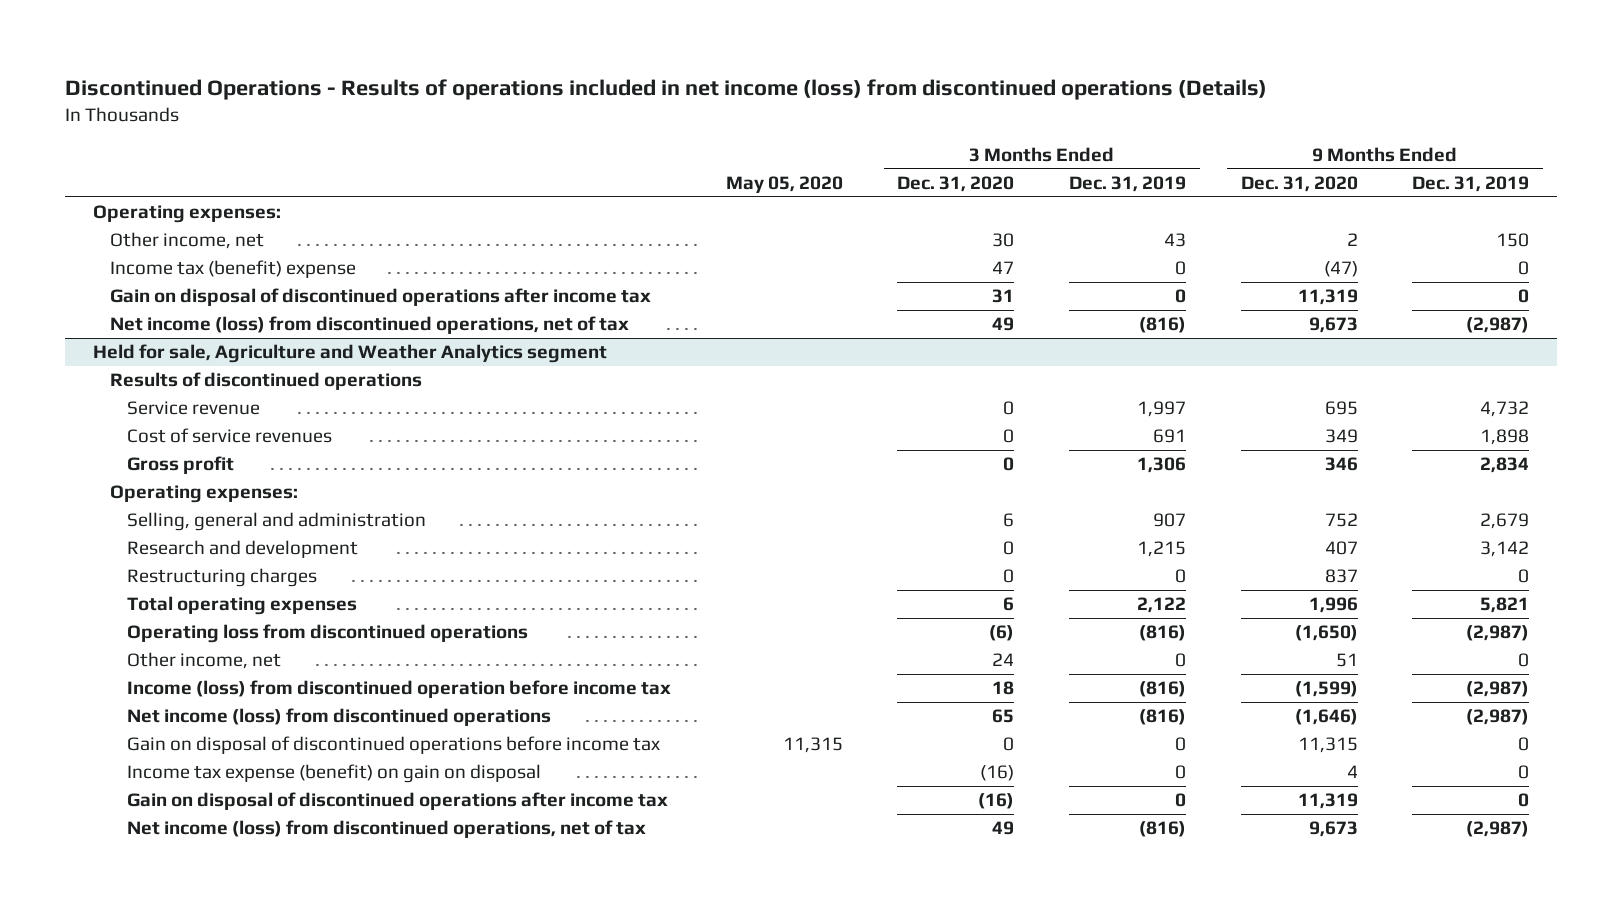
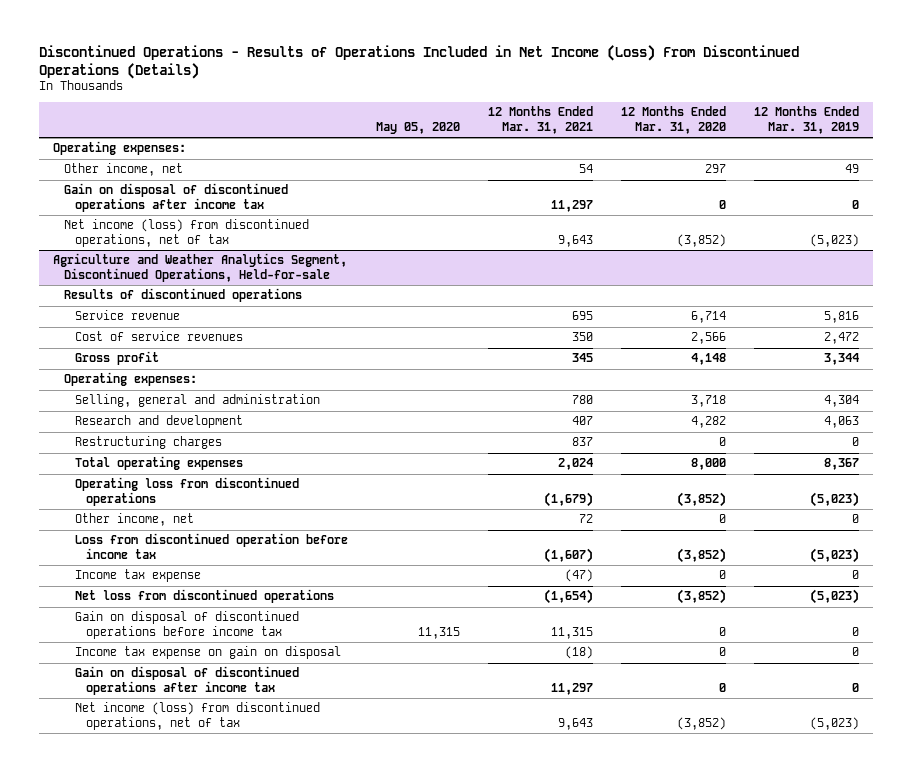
- Discontinued Operations - Results of operations included in net income (loss) from discontinued operations (Details)
+ Discontinued Operations - Results of Operations Included in Net Income (Loss) From Discontinued Operations (Details)
- | May 05, 2020 | 3 Months Ended Dec. 31, 2020 | 3 Months Ended Dec. 31, 2019 | 9 Months Ended Dec. 31, 2020 | 9 Months Ended Dec. 31, 2019
+ | May 05, 2020 | 12 Months Ended Mar. 31, 2021 | 12 Months Ended Mar. 31, 2020 | 12 Months Ended Mar. 31, 2019
- Income tax (benefit) expense | | 47 | 0 | (47) | 0
- Held for sale, Agriculture and Weather Analytics segment
+ Agriculture and Weather Analytics Segment, Discontinued Operations, Held-for-sale
- Income (loss) from discontinued operation before income tax | | 18 | (816) | (1,599) | (2,987)
- Net income (loss) from discontinued operations | | 65 | (816) | (1,646) | (2,987)
+ Loss from discontinued operation before income tax | | (1,607) | (3,852) | (5,023)
+ Income tax expense | | (47) | 0 | 0
+ Net loss from discontinued operations | | (1,654) | (3,852) | (5,023)
- Income tax expense (benefit) on gain on disposal | | (16) | 0 | 4 | 0
+ Income tax expense on gain on disposal | | (18) | 0 | 0

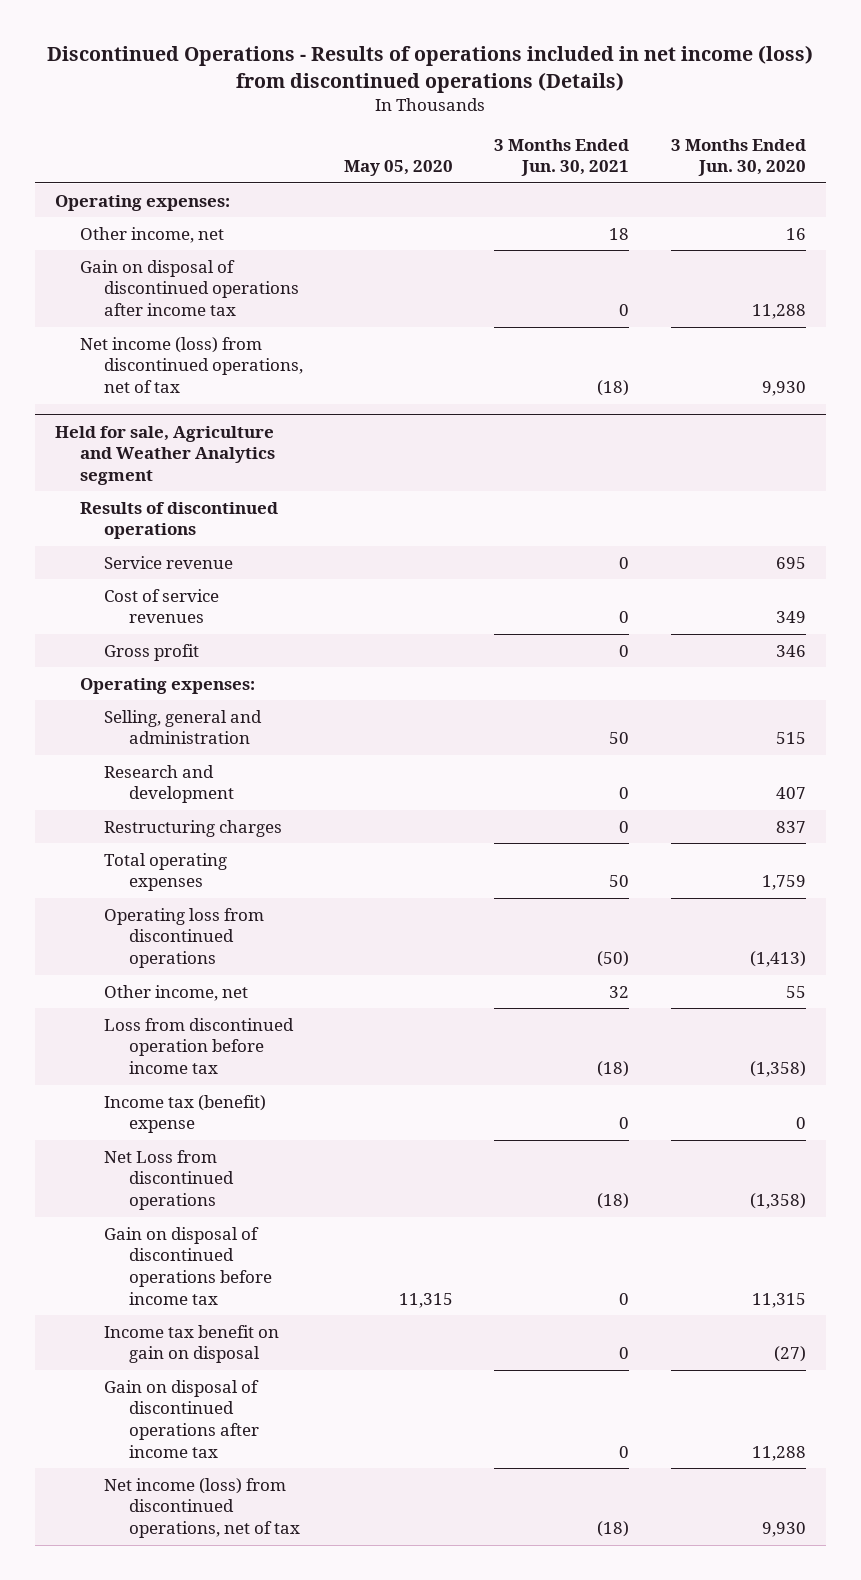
- Discontinued Operations - Results of Operations Included in Net Income (Loss) From Discontinued Operations (Details)
+ Discontinued Operations - Results of operations included in net income (loss) from discontinued operations (Details)
- | May 05, 2020 | 12 Months Ended Mar. 31, 2021 | 12 Months Ended Mar. 31, 2020 | 12 Months Ended Mar. 31, 2019
+ | May 05, 2020 | 3 Months Ended Jun. 30, 2021 | 3 Months Ended Jun. 30, 2020
- Agriculture and Weather Analytics Segment, Discontinued Operations, Held-for-sale
+ Held for sale, Agriculture and Weather Analytics segment
- Income tax expense | | (47) | 0 | 0
- Net loss from discontinued operations | | (1,654) | (3,852) | (5,023)
+ Income tax (benefit) expense | | 0 | 0
+ Net Loss from discontinued operations | | (18) | (1,358)
- Income tax expense on gain on disposal | | (18) | 0 | 0
+ Income tax benefit on gain on disposal | | 0 | (27)

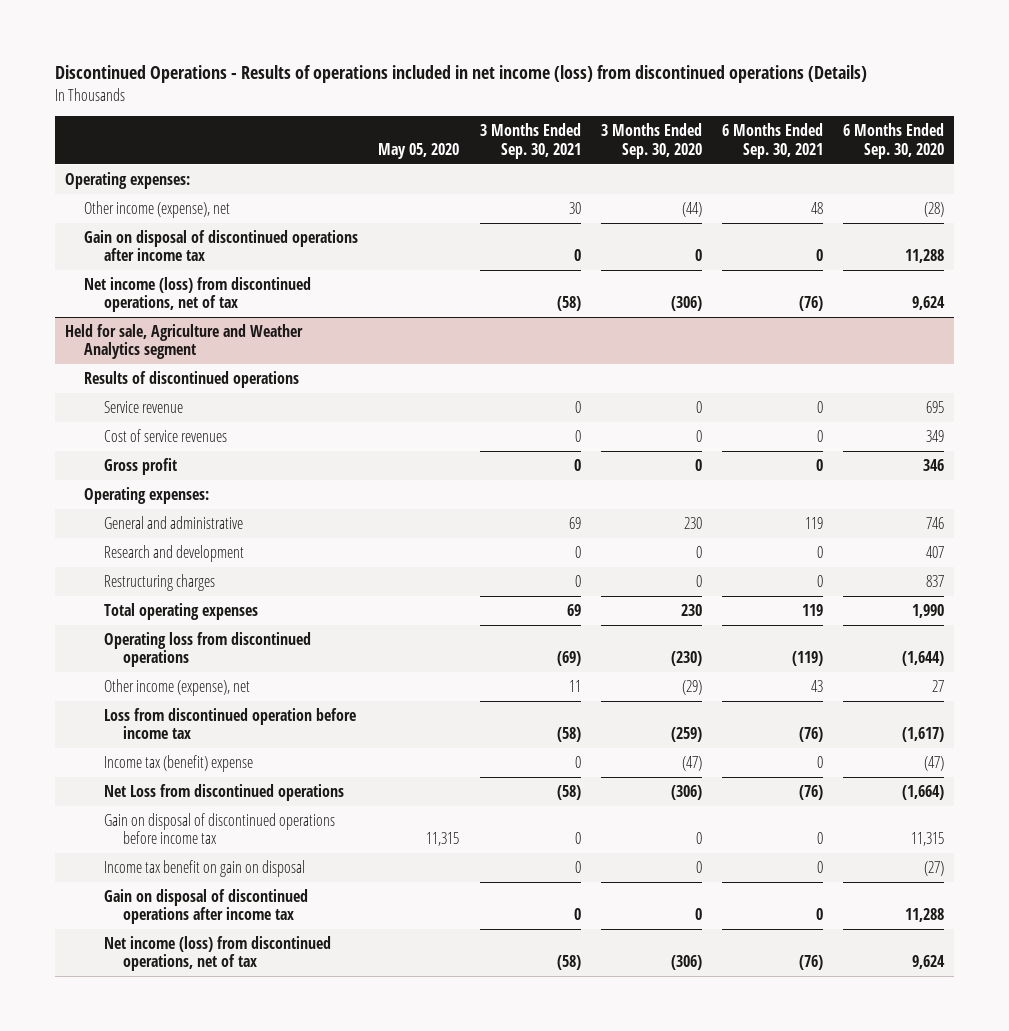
- | May 05, 2020 | 3 Months Ended Jun. 30, 2021 | 3 Months Ended Jun. 30, 2020
+ | May 05, 2020 | 3 Months Ended Sep. 30, 2021 | 3 Months Ended Sep. 30, 2020 | 6 Months Ended Sep. 30, 2021 | 6 Months Ended Sep. 30, 2020
- Other income, net | | 18 | 16
+ Other income (expense), net | | 30 | (44) | 48 | (28)
@ Held for sale, Agriculture and Weather Analytics segment
- Selling, general and administration | | 50 | 515
+ General and administrative | | 69 | 230 | 119 | 746
- Other income, net | | 32 | 55
+ Other income (expense), net | | 11 | (29) | 43 | 27

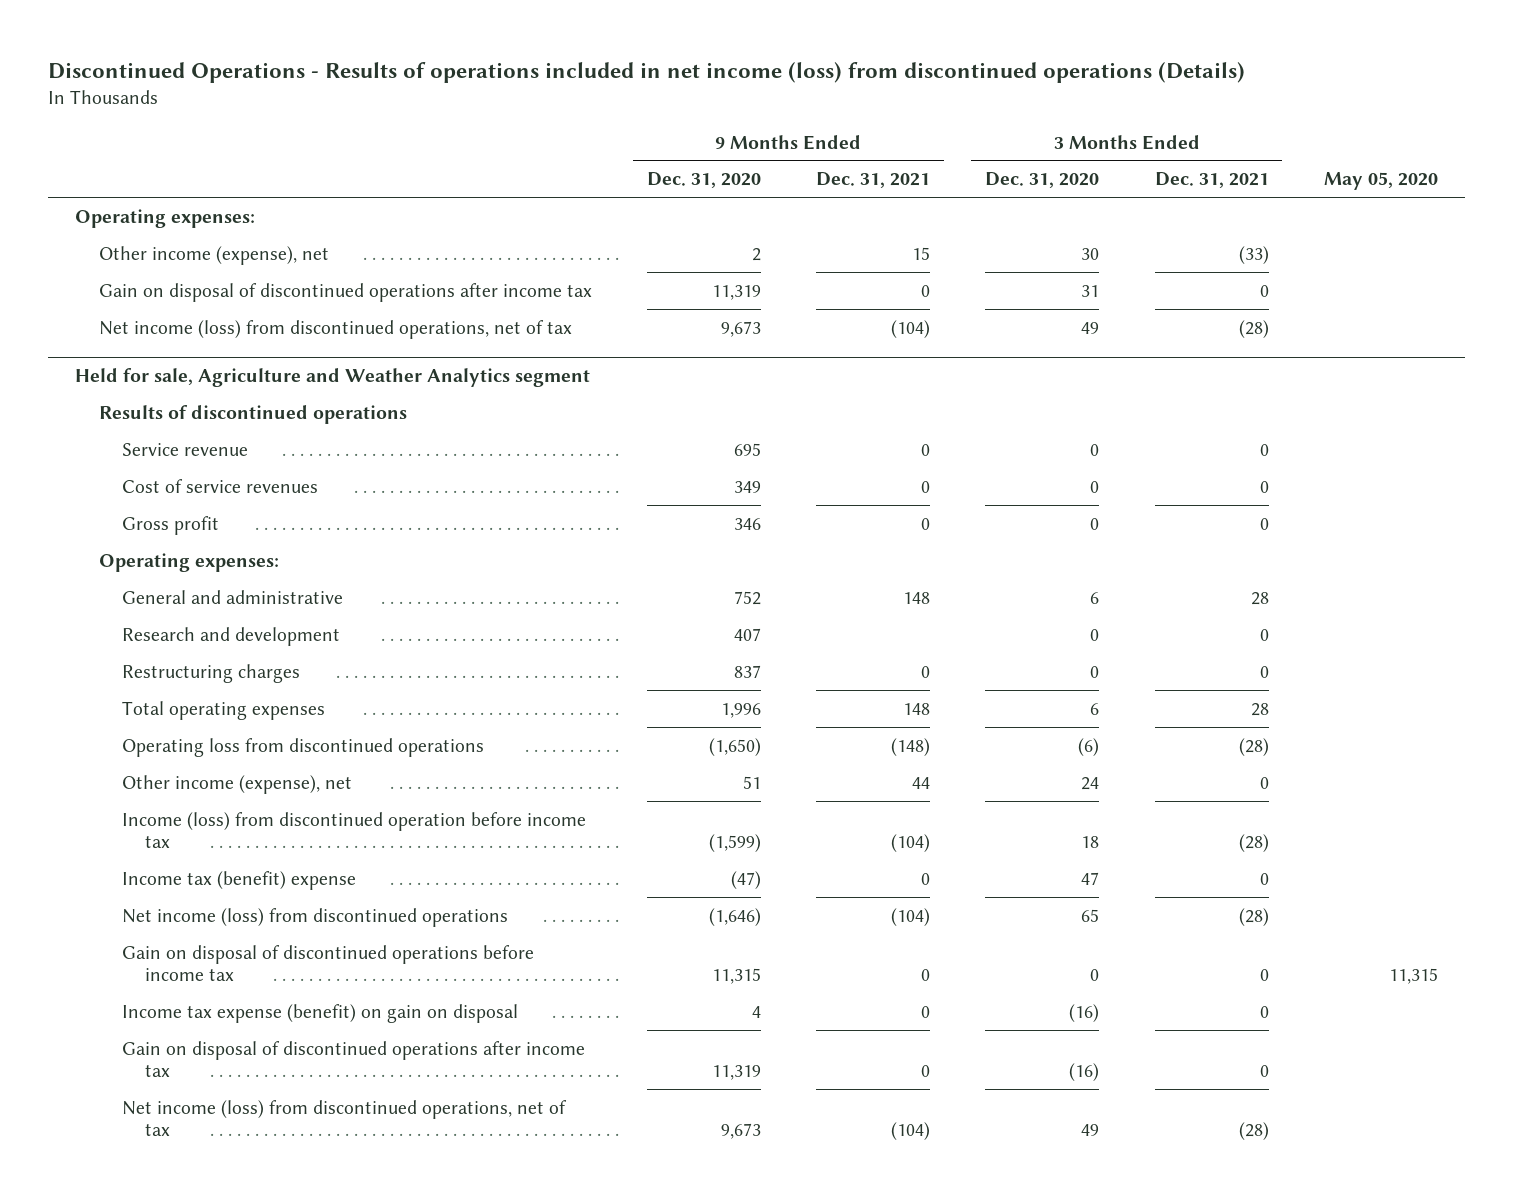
- | May 05, 2020 | 3 Months Ended Sep. 30, 2021 | 3 Months Ended Sep. 30, 2020 | 6 Months Ended Sep. 30, 2021 | 6 Months Ended Sep. 30, 2020
+ | 9 Months Ended Dec. 31, 2020 | 9 Months Ended Dec. 31, 2021 | 3 Months Ended Dec. 31, 2020 | 3 Months Ended Dec. 31, 2021 | May 05, 2020
@ Held for sale, Agriculture and Weather Analytics segment
- Loss from discontinued operation before income tax | | (58) | (259) | (76) | (1,617)
+ Income (loss) from discontinued operation before income tax | (1,599) | (104) | 18 | (28) |
- Net Loss from discontinued operations | | (58) | (306) | (76) | (1,664)
+ Net income (loss) from discontinued operations | (1,646) | (104) | 65 | (28) |
- Income tax benefit on gain on disposal | | 0 | 0 | 0 | (27)
+ Income tax expense (benefit) on gain on disposal | 4 | 0 | (16) | 0 |

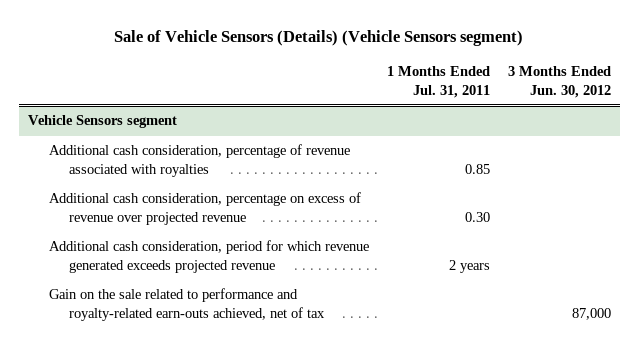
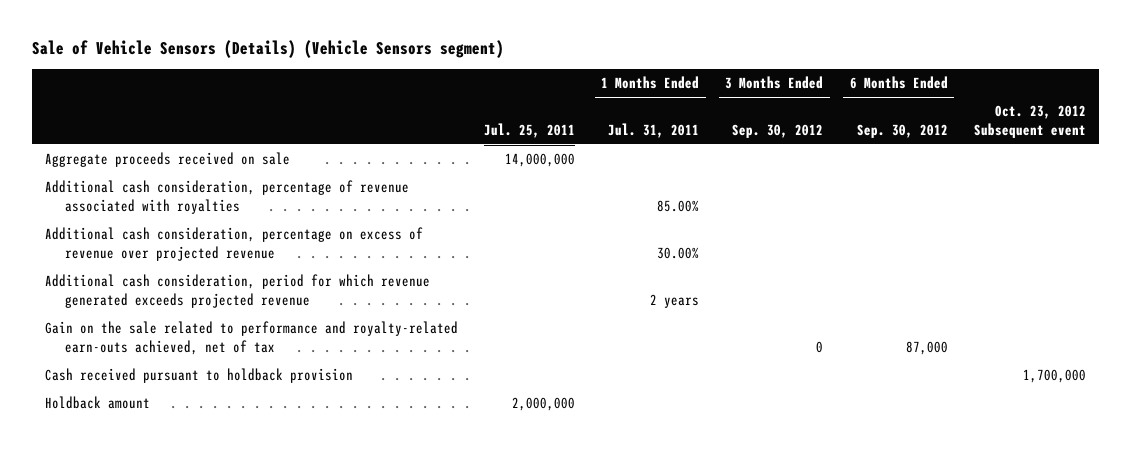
- | 1 Months Ended Jul. 31, 2011 | 3 Months Ended Jun. 30, 2012
+ | Jul. 25, 2011 | 1 Months Ended Jul. 31, 2011 | 3 Months Ended Sep. 30, 2012 | 6 Months Ended Sep. 30, 2012 | Oct. 23, 2012 Subsequent event
- Vehicle Sensors segment
- Additional cash consideration, percentage of revenue associated with royalties | 0.85 |
- Additional cash consideration, percentage on excess of revenue over projected revenue | 0.30 |
+ Aggregate proceeds received on sale | 14,000,000 | | | |
+ Additional cash consideration, percentage of revenue associated with royalties | | 85.00% | | |
+ Additional cash consideration, percentage on excess of revenue over projected revenue | | 30.00% | | |
+ Cash received pursuant to holdback provision | | | | | 1,700,000
+ Holdback amount | 2,000,000 | | | |

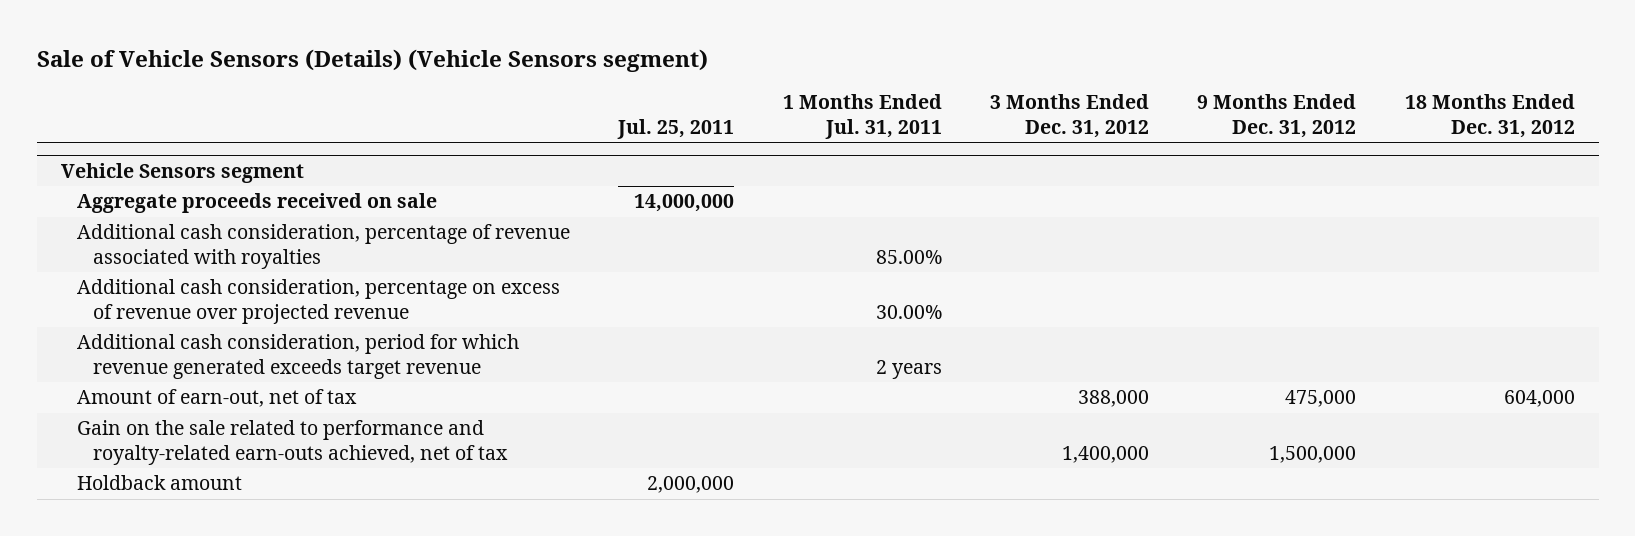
- | Jul. 25, 2011 | 1 Months Ended Jul. 31, 2011 | 3 Months Ended Sep. 30, 2012 | 6 Months Ended Sep. 30, 2012 | Oct. 23, 2012 Subsequent event
+ | Jul. 25, 2011 | 1 Months Ended Jul. 31, 2011 | 3 Months Ended Dec. 31, 2012 | 9 Months Ended Dec. 31, 2012 | 18 Months Ended Dec. 31, 2012
+ Vehicle Sensors segment
- Additional cash consideration, period for which revenue generated exceeds projected revenue | | 2 years | | |
+ Additional cash consideration, period for which revenue generated exceeds target revenue | | 2 years | | |
+ Amount of earn-out, net of tax | | | 388,000 | 475,000 | 604,000
- Cash received pursuant to holdback provision | | | | | 1,700,000

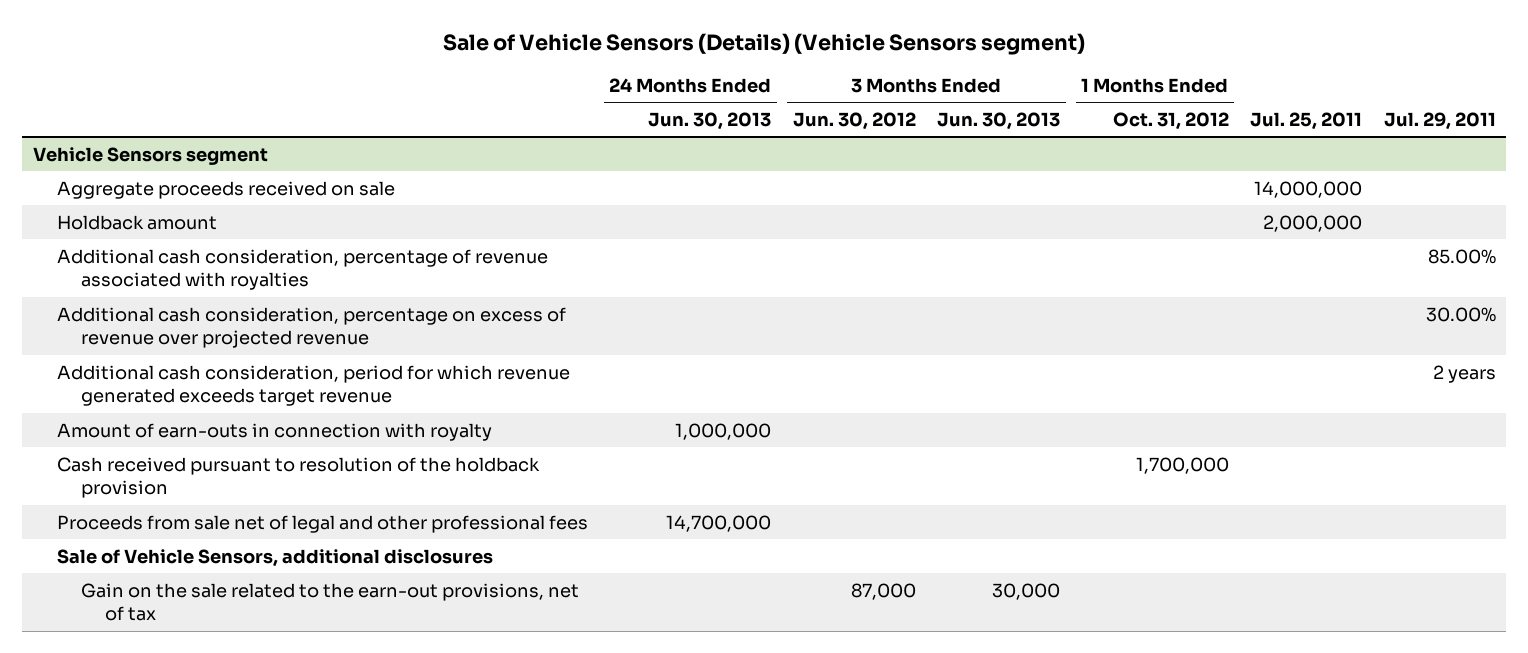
- | Jul. 25, 2011 | 1 Months Ended Jul. 31, 2011 | 3 Months Ended Dec. 31, 2012 | 9 Months Ended Dec. 31, 2012 | 18 Months Ended Dec. 31, 2012
+ | 24 Months Ended Jun. 30, 2013 | 3 Months Ended Jun. 30, 2012 | 3 Months Ended Jun. 30, 2013 | 1 Months Ended Oct. 31, 2012 | Jul. 25, 2011 | Jul. 29, 2011
@ Vehicle Sensors segment
moved up: Holdback amount | | | | | 2,000,000 |
- Amount of earn-out, net of tax | | | 388,000 | 475,000 | 604,000
- Gain on the sale related to performance and royalty-related earn-outs achieved, net of tax | | | 1,400,000 | 1,500,000 |
+ Amount of earn-outs in connection with royalty | 1,000,000 | | | | |
+ Cash received pursuant to resolution of the holdback provision | | | | 1,700,000 | |
+ Proceeds from sale net of legal and other professional fees | 14,700,000 | | | | |
+ Sale of Vehicle Sensors, additional disclosures
+ Gain on the sale related to the earn-out provisions, net of tax | | 87,000 | 30,000 | | |

